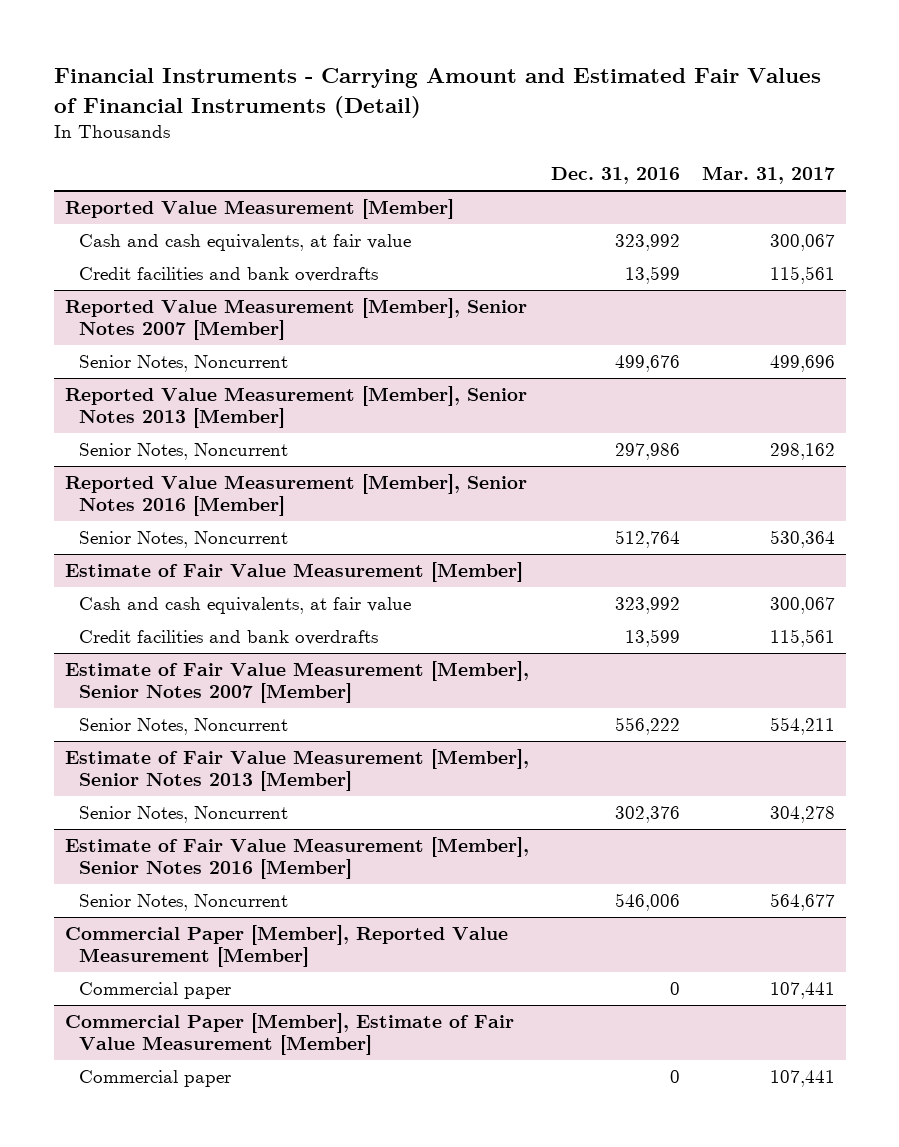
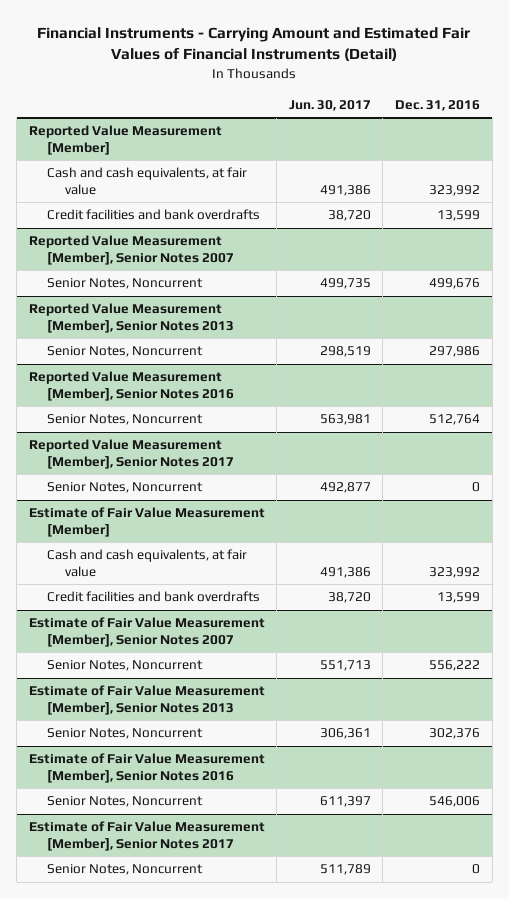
- | Dec. 31, 2016 | Mar. 31, 2017
+ | Jun. 30, 2017 | Dec. 31, 2016
- Reported Value Measurement [Member], Senior Notes 2007 [Member]
+ Reported Value Measurement [Member], Senior Notes 2007
- Reported Value Measurement [Member], Senior Notes 2013 [Member]
+ Reported Value Measurement [Member], Senior Notes 2013
- Reported Value Measurement [Member], Senior Notes 2016 [Member]
+ Reported Value Measurement [Member], Senior Notes 2016
+ Reported Value Measurement [Member], Senior Notes 2017
+ Senior Notes, Noncurrent | 492,877 | 0
- Estimate of Fair Value Measurement [Member], Senior Notes 2007 [Member]
+ Estimate of Fair Value Measurement [Member], Senior Notes 2007
- Estimate of Fair Value Measurement [Member], Senior Notes 2013 [Member]
+ Estimate of Fair Value Measurement [Member], Senior Notes 2013
- Estimate of Fair Value Measurement [Member], Senior Notes 2016 [Member]
+ Estimate of Fair Value Measurement [Member], Senior Notes 2016
- Commercial Paper [Member], Reported Value Measurement [Member]
- Commercial paper | 0 | 107,441
- Commercial Paper [Member], Estimate of Fair Value Measurement [Member]
- Commercial paper | 0 | 107,441
+ Estimate of Fair Value Measurement [Member], Senior Notes 2017
+ Senior Notes, Noncurrent | 511,789 | 0

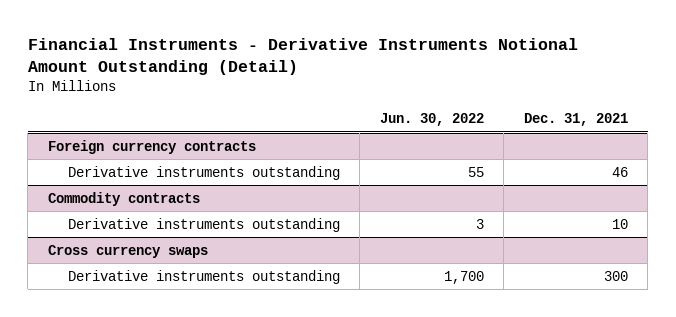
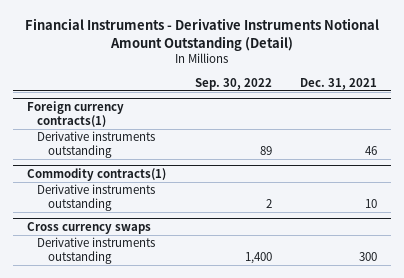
- | Jun. 30, 2022 | Dec. 31, 2021
+ | Sep. 30, 2022 | Dec. 31, 2021
- Foreign currency contracts
+ Foreign currency contracts(1)
- Commodity contracts
+ Commodity contracts(1)

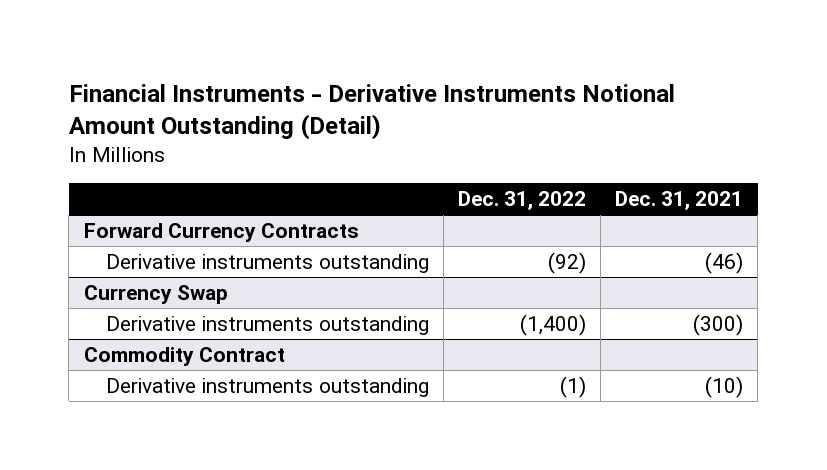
- | Sep. 30, 2022 | Dec. 31, 2021
+ | Dec. 31, 2022 | Dec. 31, 2021
- Foreign currency contracts(1)
- Derivative instruments outstanding | 89 | 46
- Commodity contracts(1)
- Derivative instruments outstanding | 2 | 10
- Cross currency swaps
- Derivative instruments outstanding | 1,400 | 300
+ Forward Currency Contracts
+ Derivative instruments outstanding | (92) | (46)
+ Currency Swap
+ Derivative instruments outstanding | (1,400) | (300)
+ Commodity Contract
+ Derivative instruments outstanding | (1) | (10)

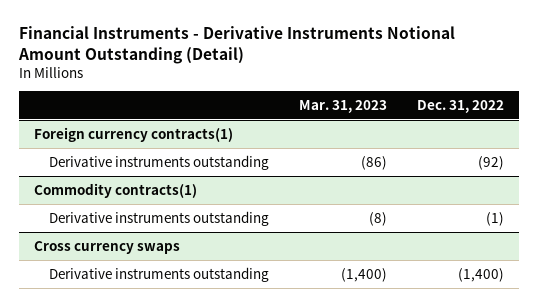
- | Dec. 31, 2022 | Dec. 31, 2021
+ | Mar. 31, 2023 | Dec. 31, 2022
- Forward Currency Contracts
+ Foreign currency contracts(1)
- Currency Swap
- Derivative instruments outstanding | (1,400) | (300)
- Commodity Contract
+ Commodity contracts(1)
+ Cross currency swaps
+ Derivative instruments outstanding | (1,400) | (1,400)

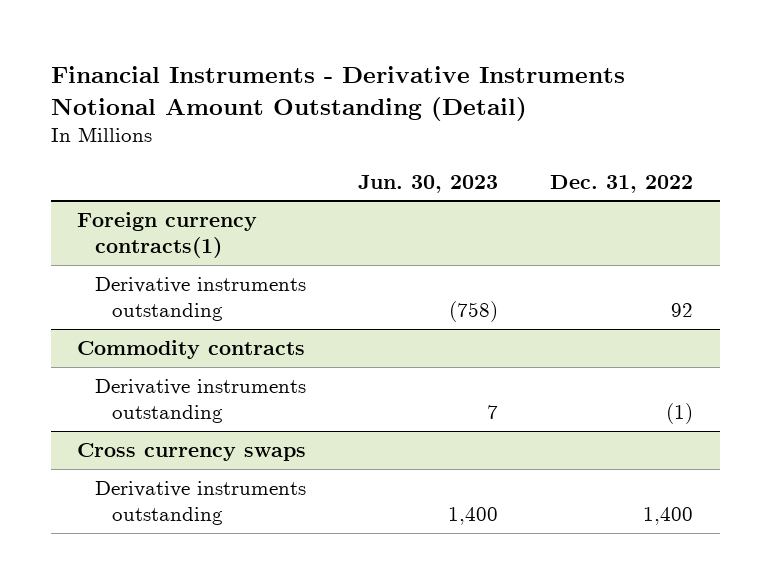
- | Mar. 31, 2023 | Dec. 31, 2022
+ | Jun. 30, 2023 | Dec. 31, 2022
@ Foreign currency contracts(1)
- Derivative instruments outstanding | (86) | (92)
- Commodity contracts(1)
@ Foreign currency contracts(1)
+ Derivative instruments outstanding | (758) | 92
+ Commodity contracts
@ Cross currency swaps
- Derivative instruments outstanding | (1,400) | (1,400)
+ Derivative instruments outstanding | 1,400 | 1,400

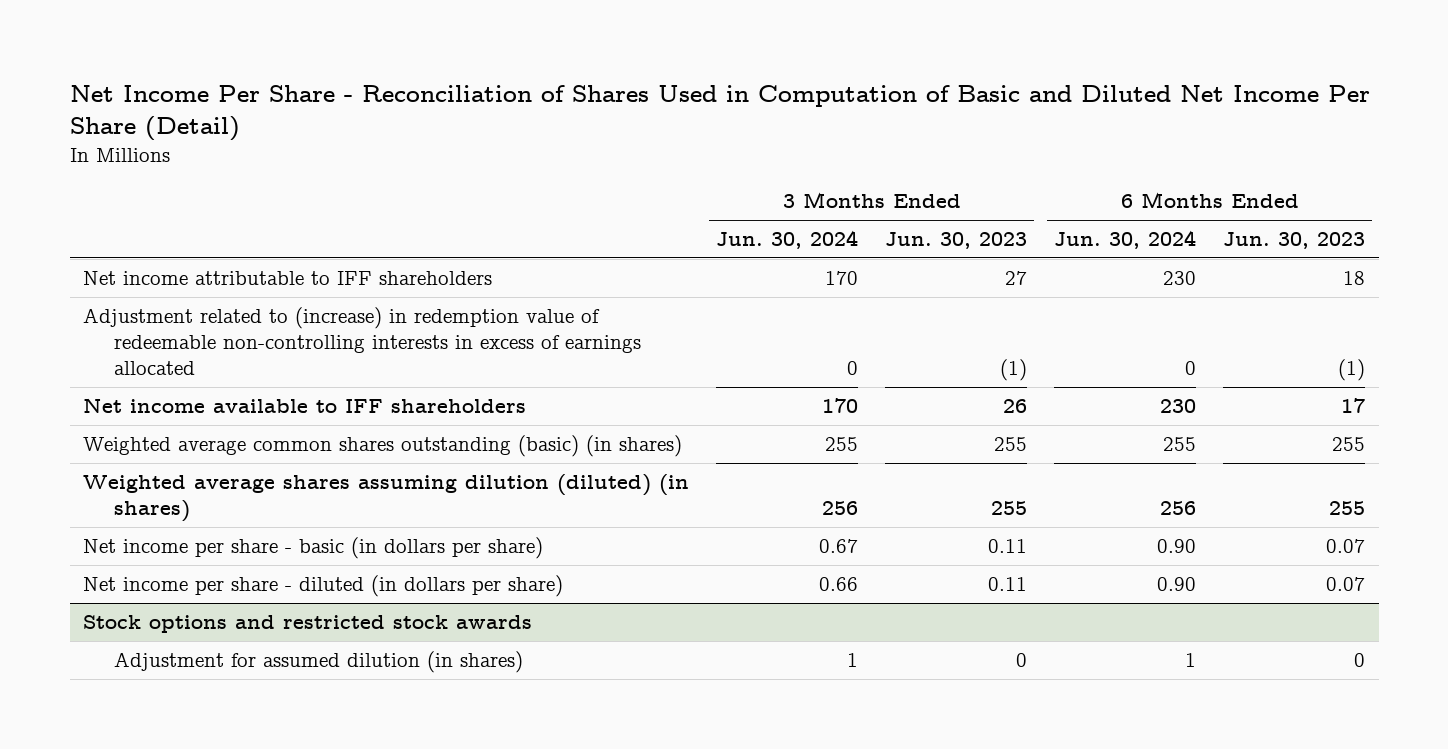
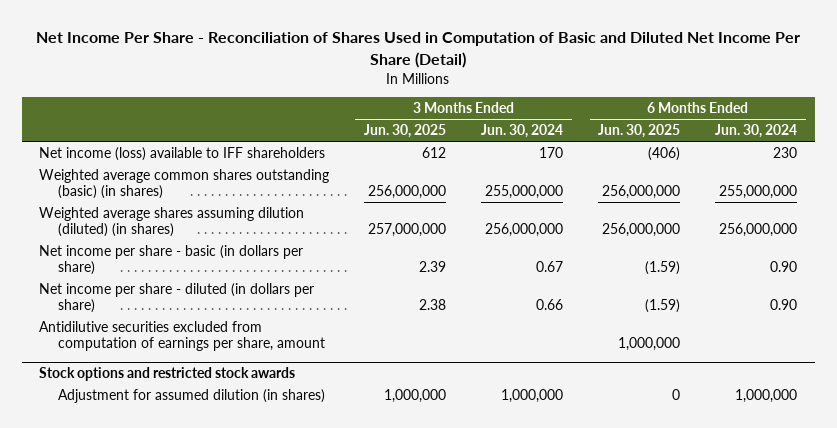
- | 3 Months Ended Jun. 30, 2024 | 3 Months Ended Jun. 30, 2023 | 6 Months Ended Jun. 30, 2024 | 6 Months Ended Jun. 30, 2023
+ | 3 Months Ended Jun. 30, 2025 | 3 Months Ended Jun. 30, 2024 | 6 Months Ended Jun. 30, 2025 | 6 Months Ended Jun. 30, 2024
- Net income attributable to IFF shareholders | 170 | 27 | 230 | 18
- Adjustment related to (increase) in redemption value of redeemable non-controlling interests in excess of earnings allocated | 0 | (1) | 0 | (1)
- Net income available to IFF shareholders | 170 | 26 | 230 | 17
- Weighted average common shares outstanding (basic) (in shares) | 255 | 255 | 255 | 255
- Weighted average shares assuming dilution (diluted) (in shares) | 256 | 255 | 256 | 255
+ Net income (loss) available to IFF shareholders | 612 | 170 | (406) | 230
+ Weighted average common shares outstanding (basic) (in shares) | 256,000,000 | 255,000,000 | 256,000,000 | 255,000,000
+ Weighted average shares assuming dilution (diluted) (in shares) | 257,000,000 | 256,000,000 | 256,000,000 | 256,000,000
+ Antidilutive securities excluded from computation of earnings per share, amount | | | 1,000,000 |
@ Stock options and restricted stock awards
- Adjustment for assumed dilution (in shares) | 1 | 0 | 1 | 0
+ Adjustment for assumed dilution (in shares) | 1,000,000 | 1,000,000 | 0 | 1,000,000

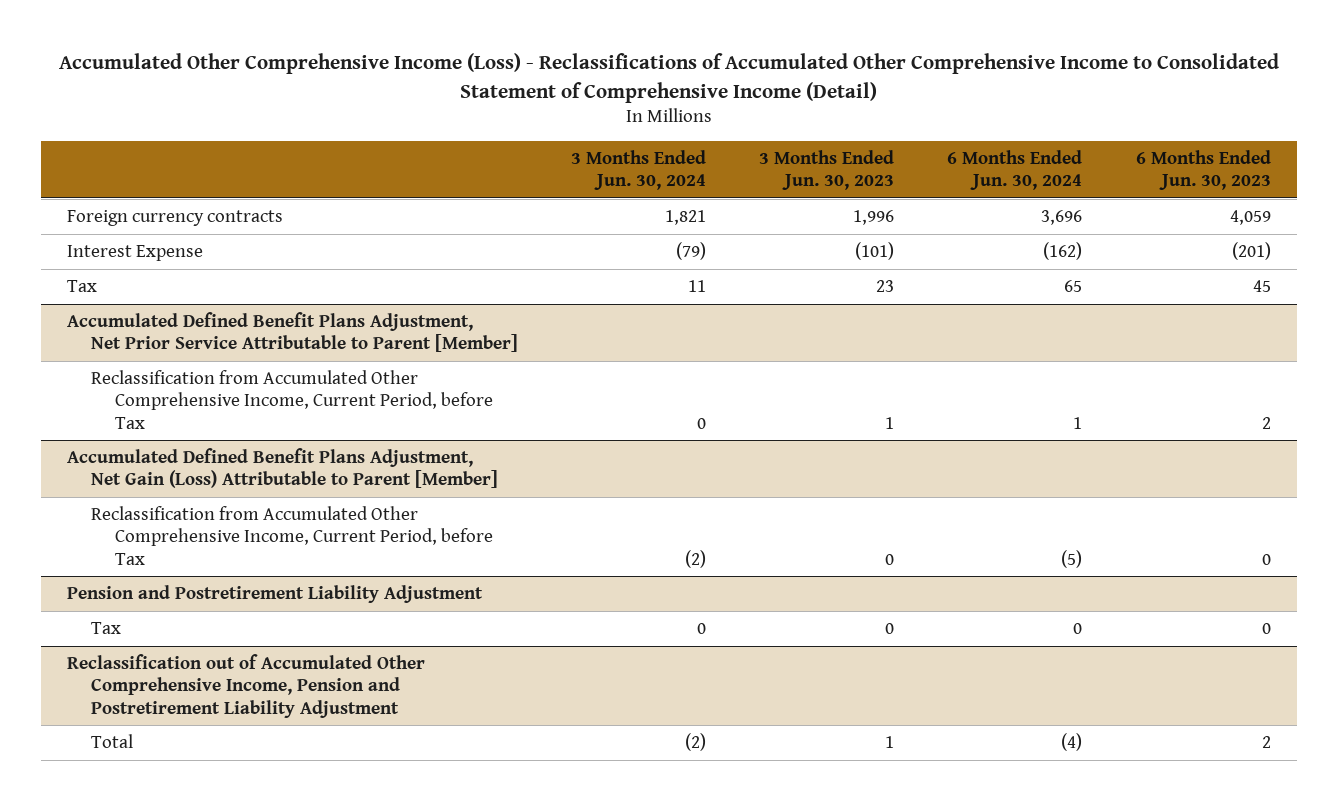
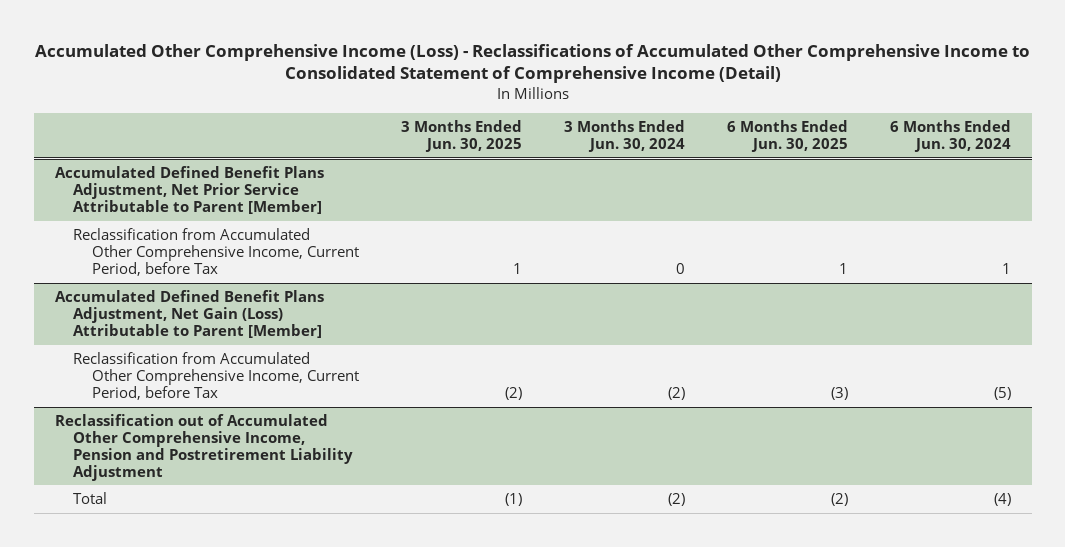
- | 3 Months Ended Jun. 30, 2024 | 3 Months Ended Jun. 30, 2023 | 6 Months Ended Jun. 30, 2024 | 6 Months Ended Jun. 30, 2023
+ | 3 Months Ended Jun. 30, 2025 | 3 Months Ended Jun. 30, 2024 | 6 Months Ended Jun. 30, 2025 | 6 Months Ended Jun. 30, 2024
- Foreign currency contracts | 1,821 | 1,996 | 3,696 | 4,059
- Interest Expense | (79) | (101) | (162) | (201)
- Tax | 11 | 23 | 65 | 45
- Pension and Postretirement Liability Adjustment
- Tax | 0 | 0 | 0 | 0

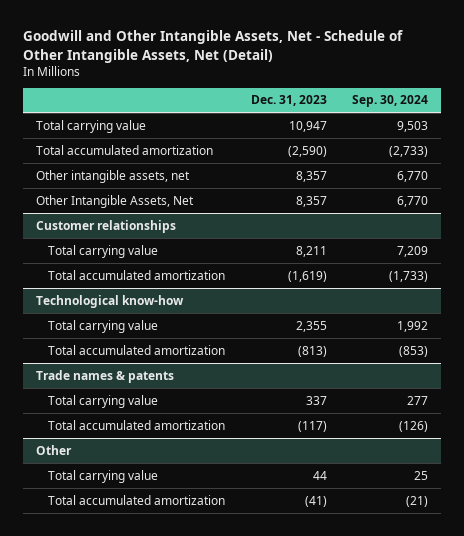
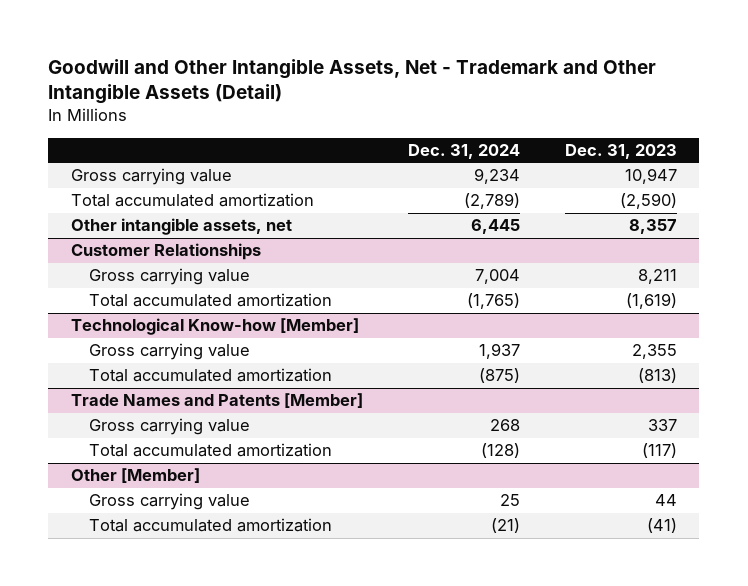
- Goodwill and Other Intangible Assets, Net - Schedule of Other Intangible Assets, Net (Detail)
+ Goodwill and Other Intangible Assets, Net - Trademark and Other Intangible Assets (Detail)
- | Dec. 31, 2023 | Sep. 30, 2024
+ | Dec. 31, 2024 | Dec. 31, 2023
- Total carrying value | 10,947 | 9,503
+ Gross carrying value | 9,234 | 10,947
- Other Intangible Assets, Net | 8,357 | 6,770
- Customer relationships
- Total carrying value | 8,211 | 7,209
+ Customer Relationships
+ Gross carrying value | 7,004 | 8,211
- Technological know-how
- Total carrying value | 2,355 | 1,992
+ Technological Know-how [Member]
+ Gross carrying value | 1,937 | 2,355
- Trade names & patents
- Total carrying value | 337 | 277
+ Trade Names and Patents [Member]
+ Gross carrying value | 268 | 337
- Other
- Total carrying value | 44 | 25
+ Other [Member]
+ Gross carrying value | 25 | 44

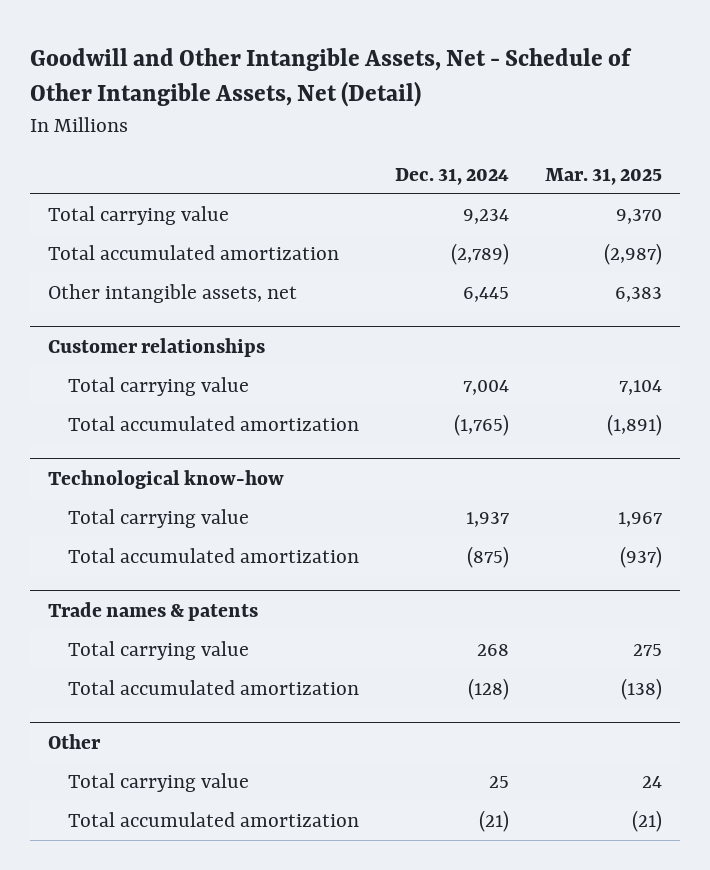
- Goodwill and Other Intangible Assets, Net - Trademark and Other Intangible Assets (Detail)
+ Goodwill and Other Intangible Assets, Net - Schedule of Other Intangible Assets, Net (Detail)
- | Dec. 31, 2024 | Dec. 31, 2023
+ | Dec. 31, 2024 | Mar. 31, 2025
- Gross carrying value | 9,234 | 10,947
+ Total carrying value | 9,234 | 9,370
- Customer Relationships
- Gross carrying value | 7,004 | 8,211
+ Customer relationships
+ Total carrying value | 7,004 | 7,104
- Technological Know-how [Member]
- Gross carrying value | 1,937 | 2,355
+ Technological know-how
+ Total carrying value | 1,937 | 1,967
- Trade Names and Patents [Member]
- Gross carrying value | 268 | 337
+ Trade names & patents
+ Total carrying value | 268 | 275
- Other [Member]
- Gross carrying value | 25 | 44
+ Other
+ Total carrying value | 25 | 24

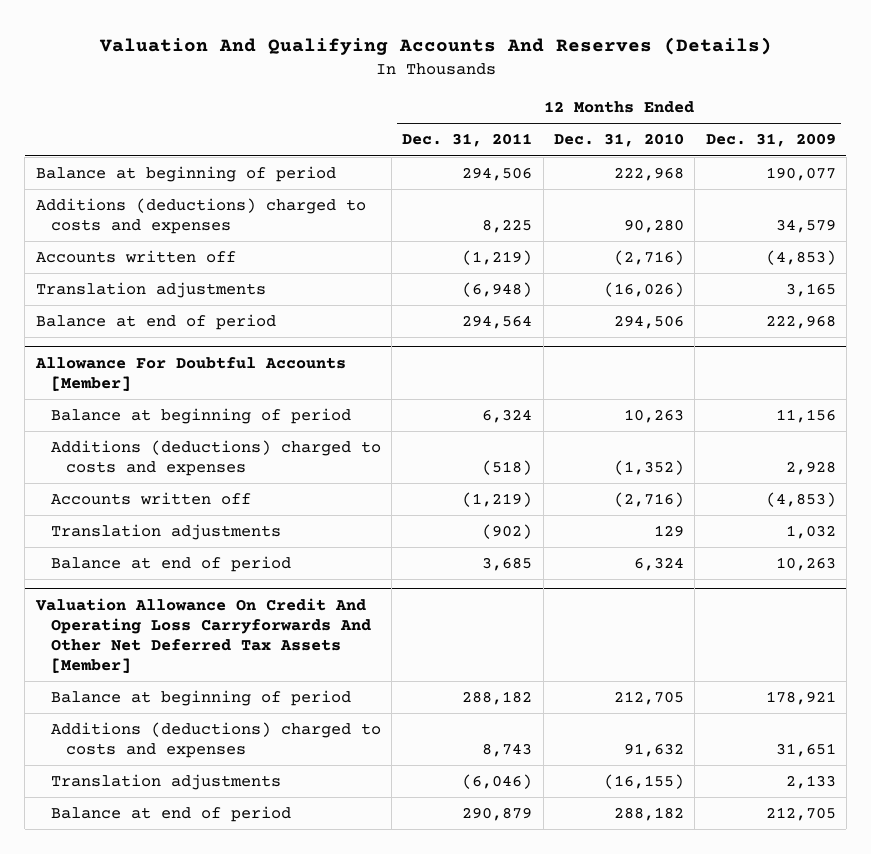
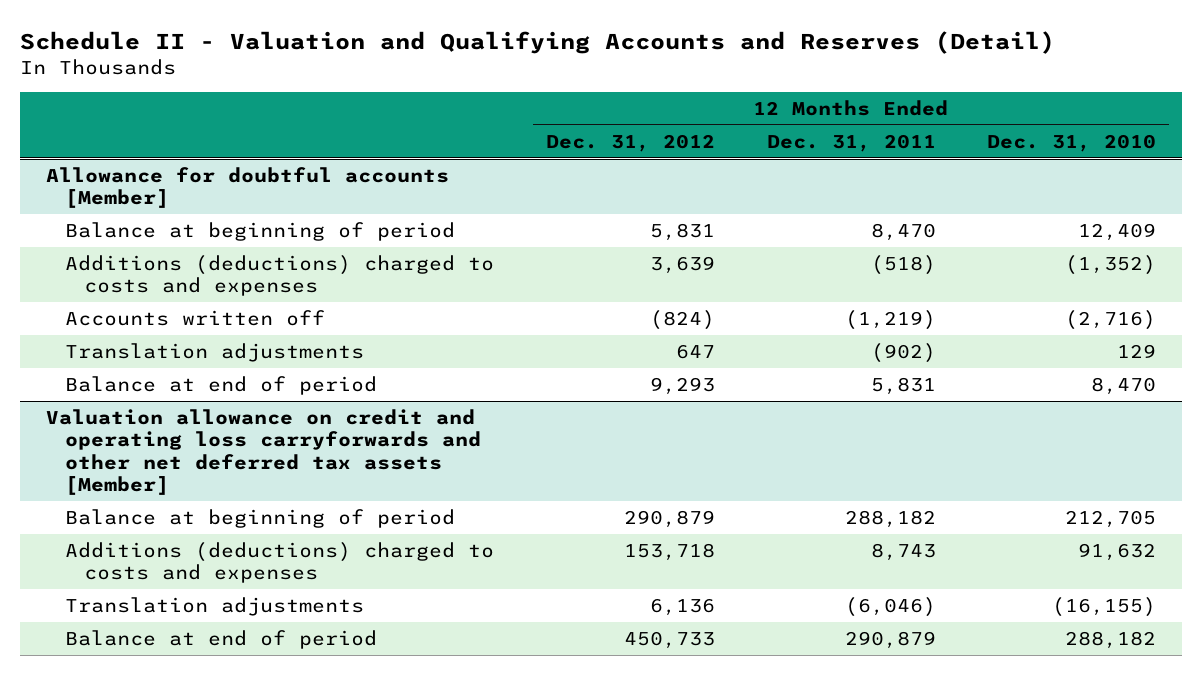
- Valuation And Qualifying Accounts And Reserves (Details)
+ Schedule II - Valuation and Qualifying Accounts and Reserves (Detail)
- | 12 Months Ended Dec. 31, 2011 | 12 Months Ended Dec. 31, 2010 | 12 Months Ended Dec. 31, 2009
+ | 12 Months Ended Dec. 31, 2012 | 12 Months Ended Dec. 31, 2011 | 12 Months Ended Dec. 31, 2010
- Balance at beginning of period | 294,506 | 222,968 | 190,077
- Additions (deductions) charged to costs and expenses | 8,225 | 90,280 | 34,579
- Accounts written off | (1,219) | (2,716) | (4,853)
- Translation adjustments | (6,948) | (16,026) | 3,165
- Balance at end of period | 294,564 | 294,506 | 222,968
- Allowance For Doubtful Accounts [Member]
- Balance at beginning of period | 6,324 | 10,263 | 11,156
+ Allowance for doubtful accounts [Member]
+ Balance at beginning of period | 5,831 | 8,470 | 12,409
- Balance at end of period | 3,685 | 6,324 | 10,263
- Valuation Allowance On Credit And Operating Loss Carryforwards And Other Net Deferred Tax Assets [Member]
+ Balance at end of period | 9,293 | 5,831 | 8,470
+ Valuation allowance on credit and operating loss carryforwards and other net deferred tax assets [Member]

